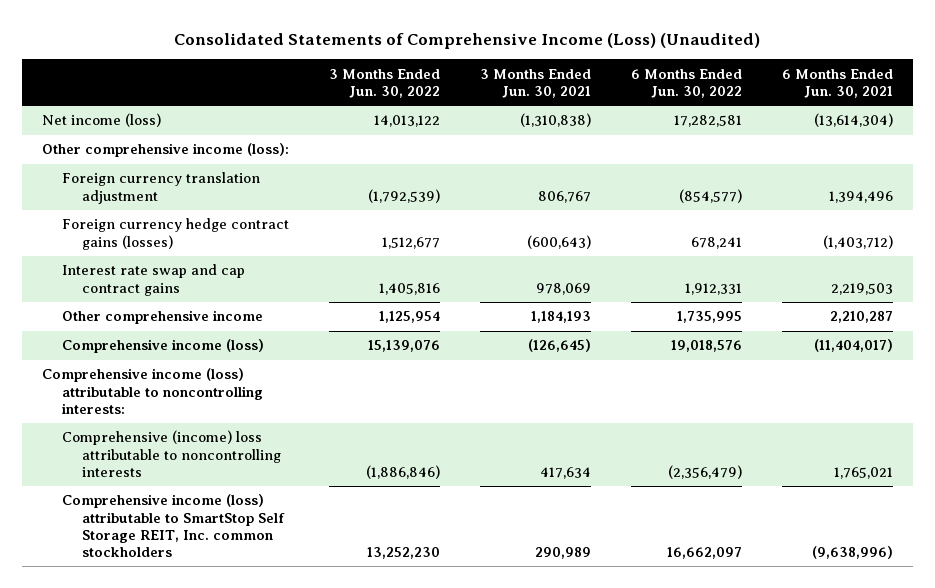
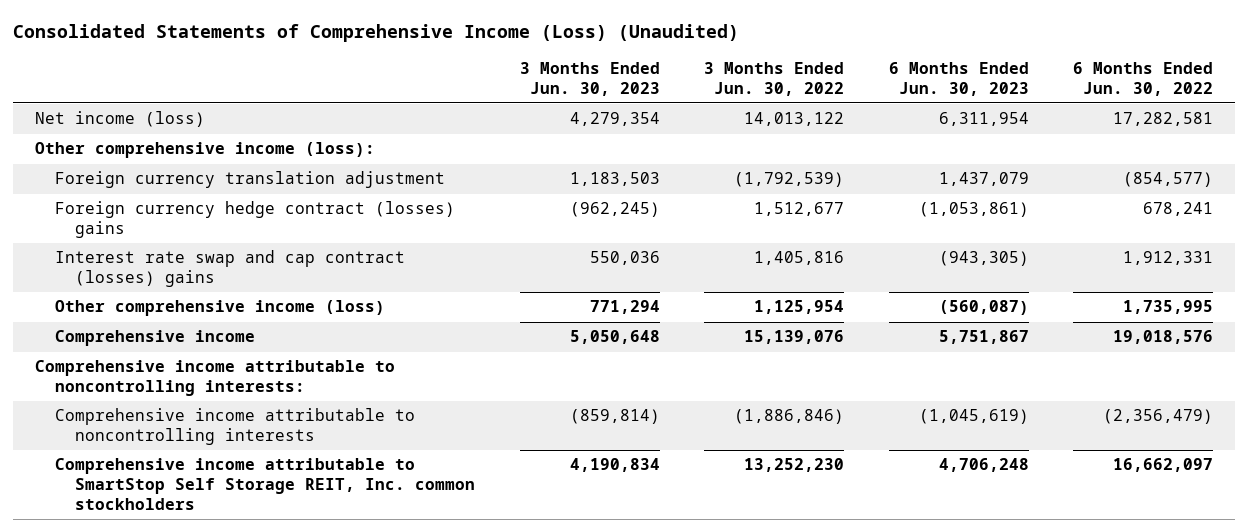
- | 3 Months Ended Jun. 30, 2022 | 3 Months Ended Jun. 30, 2021 | 6 Months Ended Jun. 30, 2022 | 6 Months Ended Jun. 30, 2021
+ | 3 Months Ended Jun. 30, 2023 | 3 Months Ended Jun. 30, 2022 | 6 Months Ended Jun. 30, 2023 | 6 Months Ended Jun. 30, 2022
- Foreign currency hedge contract gains (losses) | 1,512,677 | (600,643) | 678,241 | (1,403,712)
- Interest rate swap and cap contract gains | 1,405,816 | 978,069 | 1,912,331 | 2,219,503
- Other comprehensive income | 1,125,954 | 1,184,193 | 1,735,995 | 2,210,287
- Comprehensive income (loss) | 15,139,076 | (126,645) | 19,018,576 | (11,404,017)
- Comprehensive income (loss) attributable to noncontrolling interests:
- Comprehensive (income) loss attributable to noncontrolling interests | (1,886,846) | 417,634 | (2,356,479) | 1,765,021
- Comprehensive income (loss) attributable to SmartStop Self Storage REIT, Inc. common stockholders | 13,252,230 | 290,989 | 16,662,097 | (9,638,996)
+ Foreign currency hedge contract (losses) gains | (962,245) | 1,512,677 | (1,053,861) | 678,241
+ Interest rate swap and cap contract (losses) gains | 550,036 | 1,405,816 | (943,305) | 1,912,331
+ Other comprehensive income (loss) | 771,294 | 1,125,954 | (560,087) | 1,735,995
+ Comprehensive income | 5,050,648 | 15,139,076 | 5,751,867 | 19,018,576
+ Comprehensive income attributable to noncontrolling interests:
+ Comprehensive income attributable to noncontrolling interests | (859,814) | (1,886,846) | (1,045,619) | (2,356,479)
+ Comprehensive income attributable to SmartStop Self Storage REIT, Inc. common stockholders | 4,190,834 | 13,252,230 | 4,706,248 | 16,662,097

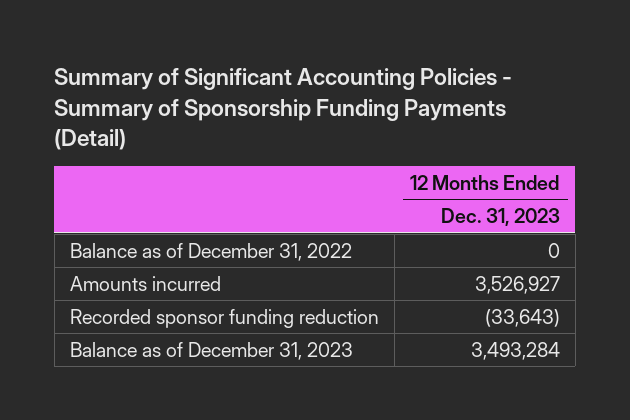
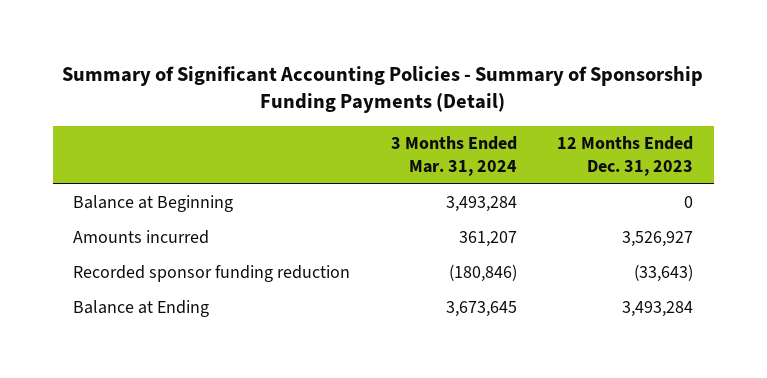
- | 12 Months Ended Dec. 31, 2023
+ | 3 Months Ended Mar. 31, 2024 | 12 Months Ended Dec. 31, 2023
- Balance as of December 31, 2022 | 0
+ Balance at Beginning | 3,493,284 | 0
- Balance as of December 31, 2023 | 3,493,284
+ Balance at Ending | 3,673,645 | 3,493,284

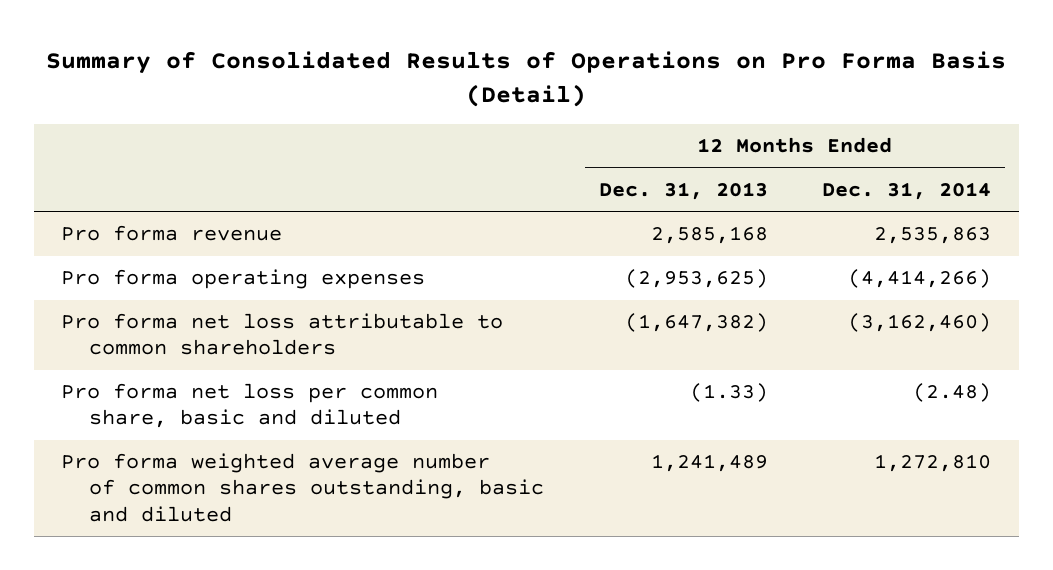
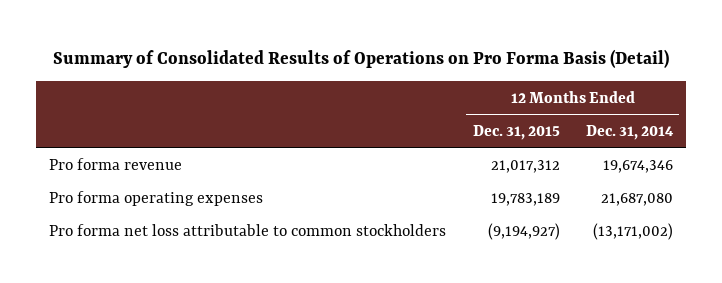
- | 12 Months Ended Dec. 31, 2013 | 12 Months Ended Dec. 31, 2014
+ | 12 Months Ended Dec. 31, 2015 | 12 Months Ended Dec. 31, 2014
- Pro forma revenue | 2,585,168 | 2,535,863
- Pro forma operating expenses | (2,953,625) | (4,414,266)
- Pro forma net loss attributable to common shareholders | (1,647,382) | (3,162,460)
- Pro forma net loss per common share, basic and diluted | (1.33) | (2.48)
- Pro forma weighted average number of common shares outstanding, basic and diluted | 1,241,489 | 1,272,810
+ Pro forma revenue | 21,017,312 | 19,674,346
+ Pro forma operating expenses | 19,783,189 | 21,687,080
+ Pro forma net loss attributable to common stockholders | (9,194,927) | (13,171,002)

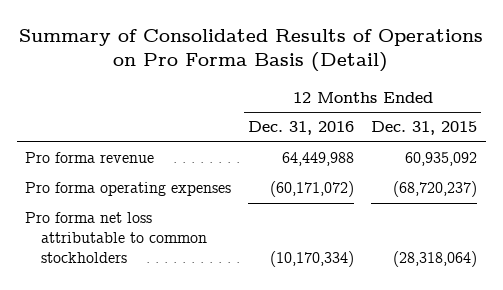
- | 12 Months Ended Dec. 31, 2015 | 12 Months Ended Dec. 31, 2014
+ | 12 Months Ended Dec. 31, 2016 | 12 Months Ended Dec. 31, 2015
- Pro forma revenue | 21,017,312 | 19,674,346
- Pro forma operating expenses | 19,783,189 | 21,687,080
- Pro forma net loss attributable to common stockholders | (9,194,927) | (13,171,002)
+ Pro forma revenue | 64,449,988 | 60,935,092
+ Pro forma operating expenses | (60,171,072) | (68,720,237)
+ Pro forma net loss attributable to common stockholders | (10,170,334) | (28,318,064)

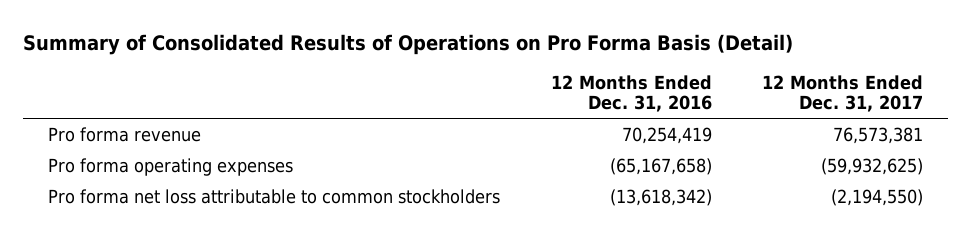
- | 12 Months Ended Dec. 31, 2016 | 12 Months Ended Dec. 31, 2015
+ | 12 Months Ended Dec. 31, 2016 | 12 Months Ended Dec. 31, 2017
- Pro forma revenue | 64,449,988 | 60,935,092
- Pro forma operating expenses | (60,171,072) | (68,720,237)
- Pro forma net loss attributable to common stockholders | (10,170,334) | (28,318,064)
+ Pro forma revenue | 70,254,419 | 76,573,381
+ Pro forma operating expenses | (65,167,658) | (59,932,625)
+ Pro forma net loss attributable to common stockholders | (13,618,342) | (2,194,550)

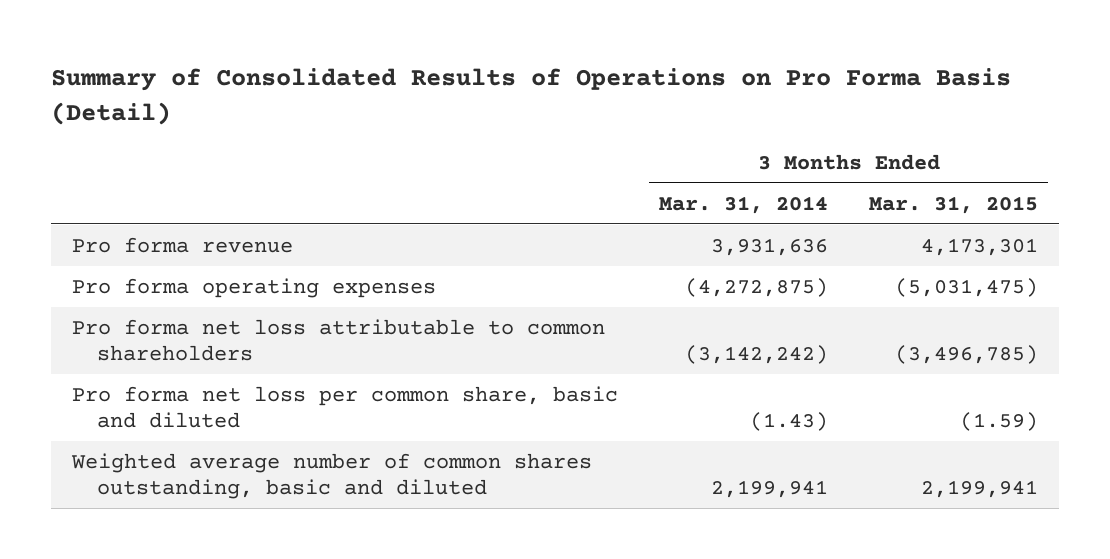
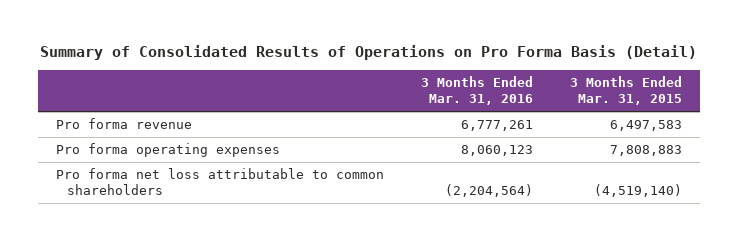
- | 3 Months Ended Mar. 31, 2014 | 3 Months Ended Mar. 31, 2015
+ | 3 Months Ended Mar. 31, 2016 | 3 Months Ended Mar. 31, 2015
- Pro forma revenue | 3,931,636 | 4,173,301
- Pro forma operating expenses | (4,272,875) | (5,031,475)
- Pro forma net loss attributable to common shareholders | (3,142,242) | (3,496,785)
- Pro forma net loss per common share, basic and diluted | (1.43) | (1.59)
- Weighted average number of common shares outstanding, basic and diluted | 2,199,941 | 2,199,941
+ Pro forma revenue | 6,777,261 | 6,497,583
+ Pro forma operating expenses | 8,060,123 | 7,808,883
+ Pro forma net loss attributable to common shareholders | (2,204,564) | (4,519,140)

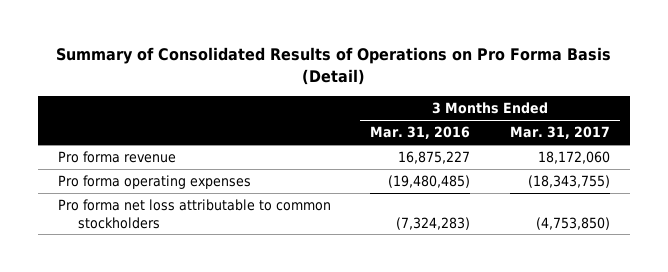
- | 3 Months Ended Mar. 31, 2016 | 3 Months Ended Mar. 31, 2015
+ | 3 Months Ended Mar. 31, 2016 | 3 Months Ended Mar. 31, 2017
- Pro forma revenue | 6,777,261 | 6,497,583
- Pro forma operating expenses | 8,060,123 | 7,808,883
- Pro forma net loss attributable to common shareholders | (2,204,564) | (4,519,140)
+ Pro forma revenue | 16,875,227 | 18,172,060
+ Pro forma operating expenses | (19,480,485) | (18,343,755)
+ Pro forma net loss attributable to common stockholders | (7,324,283) | (4,753,850)

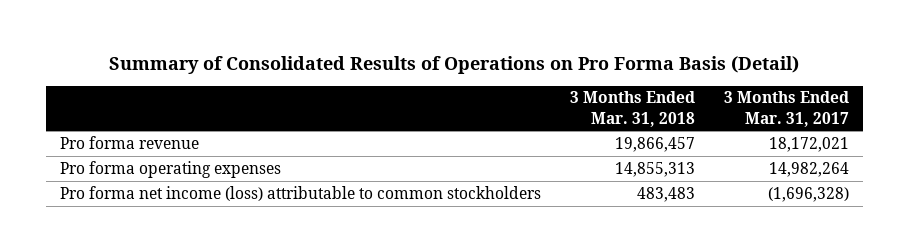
- | 3 Months Ended Mar. 31, 2016 | 3 Months Ended Mar. 31, 2017
+ | 3 Months Ended Mar. 31, 2018 | 3 Months Ended Mar. 31, 2017
- Pro forma revenue | 16,875,227 | 18,172,060
- Pro forma operating expenses | (19,480,485) | (18,343,755)
- Pro forma net loss attributable to common stockholders | (7,324,283) | (4,753,850)
+ Pro forma revenue | 19,866,457 | 18,172,021
+ Pro forma operating expenses | 14,855,313 | 14,982,264
+ Pro forma net income (loss) attributable to common stockholders | 483,483 | (1,696,328)

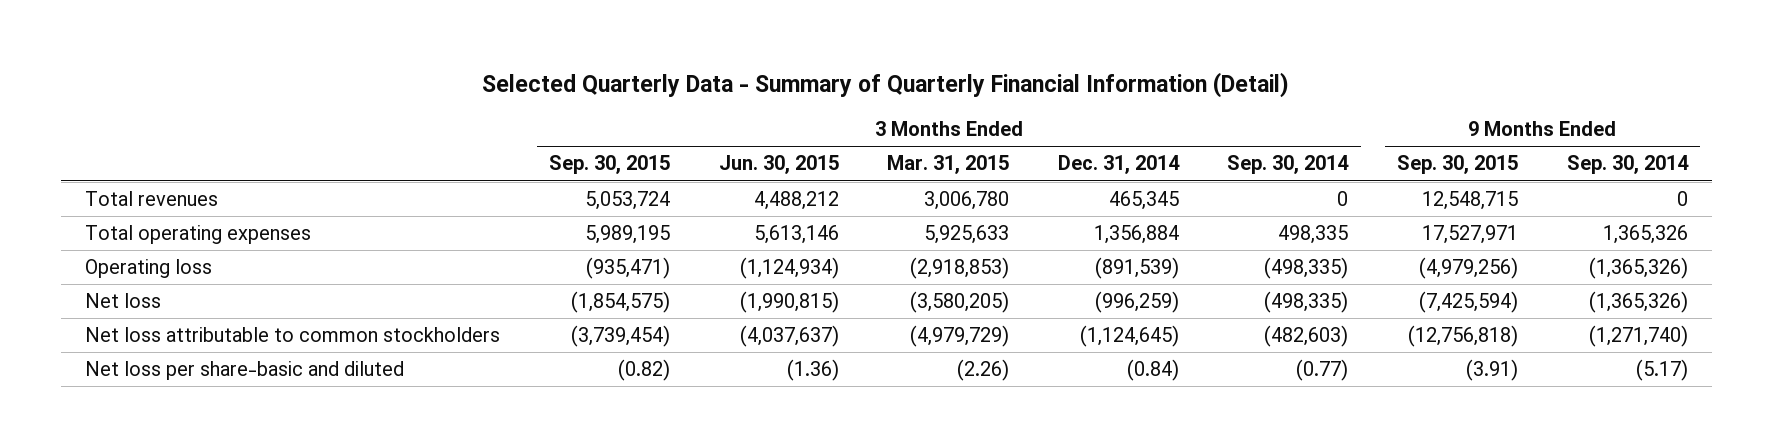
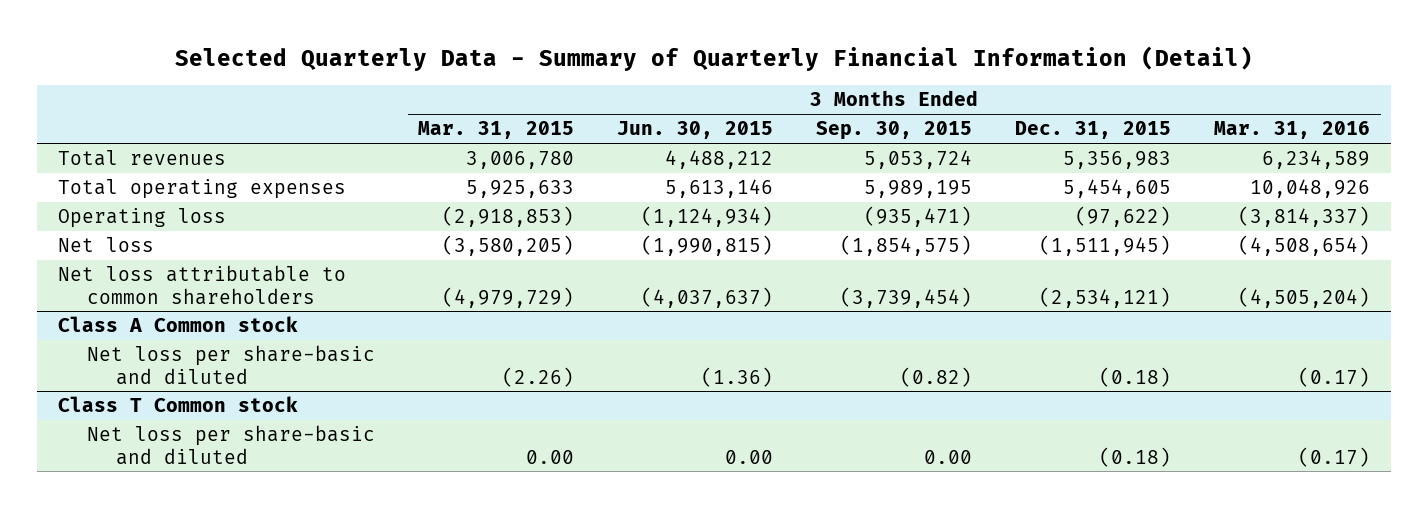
- | 3 Months Ended Sep. 30, 2015 | 3 Months Ended Jun. 30, 2015 | 3 Months Ended Mar. 31, 2015 | 3 Months Ended Dec. 31, 2014 | 3 Months Ended Sep. 30, 2014 | 9 Months Ended Sep. 30, 2015 | 9 Months Ended Sep. 30, 2014
+ | 3 Months Ended Mar. 31, 2015 | 3 Months Ended Jun. 30, 2015 | 3 Months Ended Sep. 30, 2015 | 3 Months Ended Dec. 31, 2015 | 3 Months Ended Mar. 31, 2016
- Net loss attributable to common stockholders | (3,739,454) | (4,037,637) | (4,979,729) | (1,124,645) | (482,603) | (12,756,818) | (1,271,740)
+ Net loss attributable to common shareholders | (4,979,729) | (4,037,637) | (3,739,454) | (2,534,121) | (4,505,204)
+ Class A Common stock
+ Class T Common stock
+ Net loss per share-basic and diluted | 0.00 | 0.00 | 0.00 | (0.18) | (0.17)

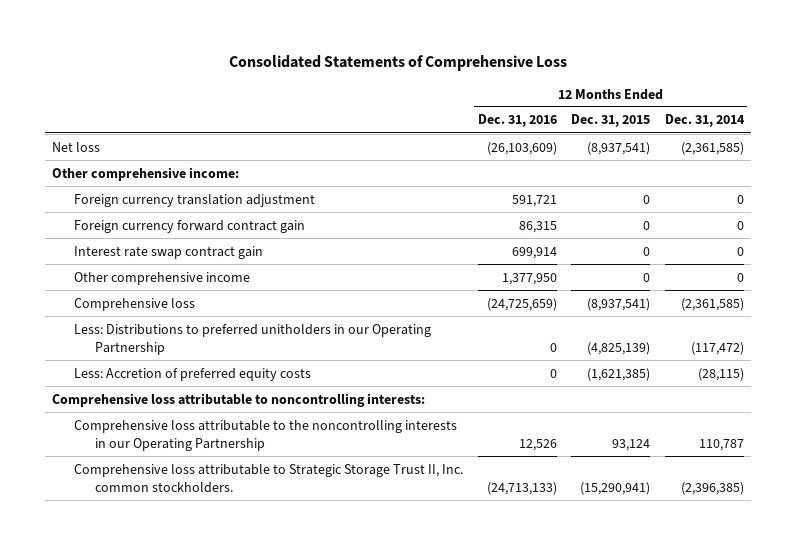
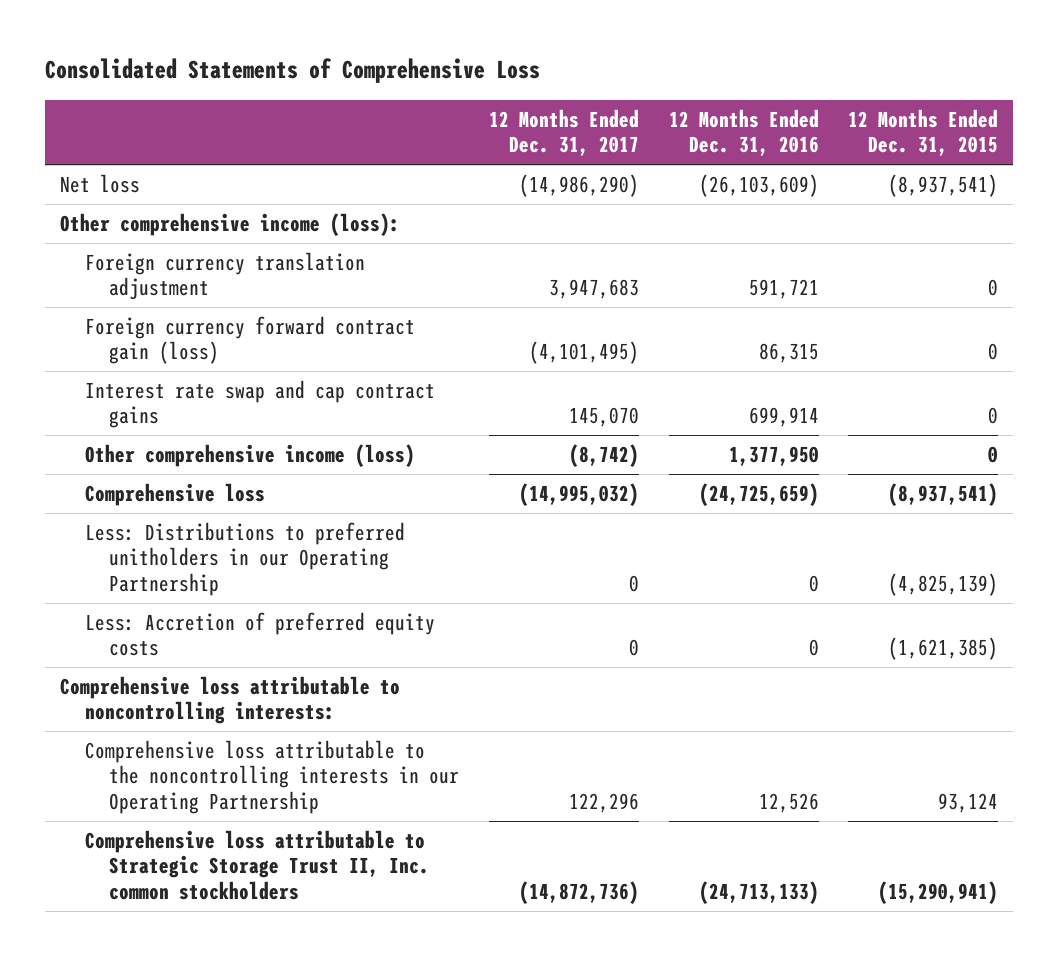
- | 12 Months Ended Dec. 31, 2016 | 12 Months Ended Dec. 31, 2015 | 12 Months Ended Dec. 31, 2014
+ | 12 Months Ended Dec. 31, 2017 | 12 Months Ended Dec. 31, 2016 | 12 Months Ended Dec. 31, 2015
- Other comprehensive income:
+ Other comprehensive income (loss):
- Foreign currency forward contract gain | 86,315 | 0 | 0
- Interest rate swap contract gain | 699,914 | 0 | 0
- Other comprehensive income | 1,377,950 | 0 | 0
+ Foreign currency forward contract gain (loss) | (4,101,495) | 86,315 | 0
+ Interest rate swap and cap contract gains | 145,070 | 699,914 | 0
+ Other comprehensive income (loss) | (8,742) | 1,377,950 | 0
- Comprehensive loss attributable to Strategic Storage Trust II, Inc. common stockholders. | (24,713,133) | (15,290,941) | (2,396,385)
+ Comprehensive loss attributable to Strategic Storage Trust II, Inc. common stockholders | (14,872,736) | (24,713,133) | (15,290,941)

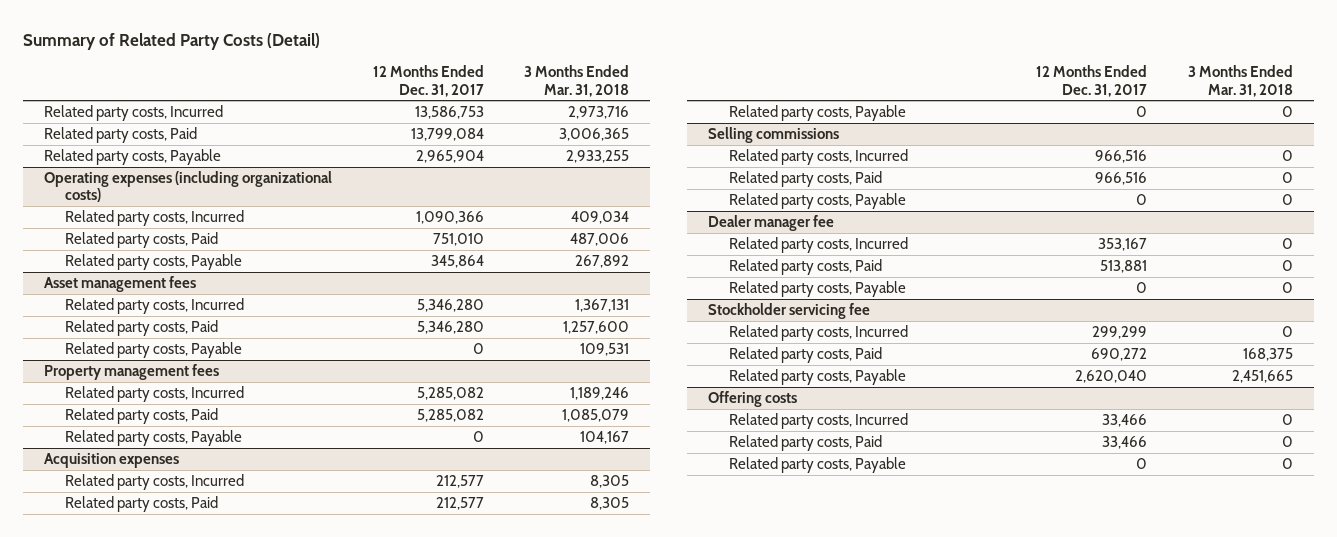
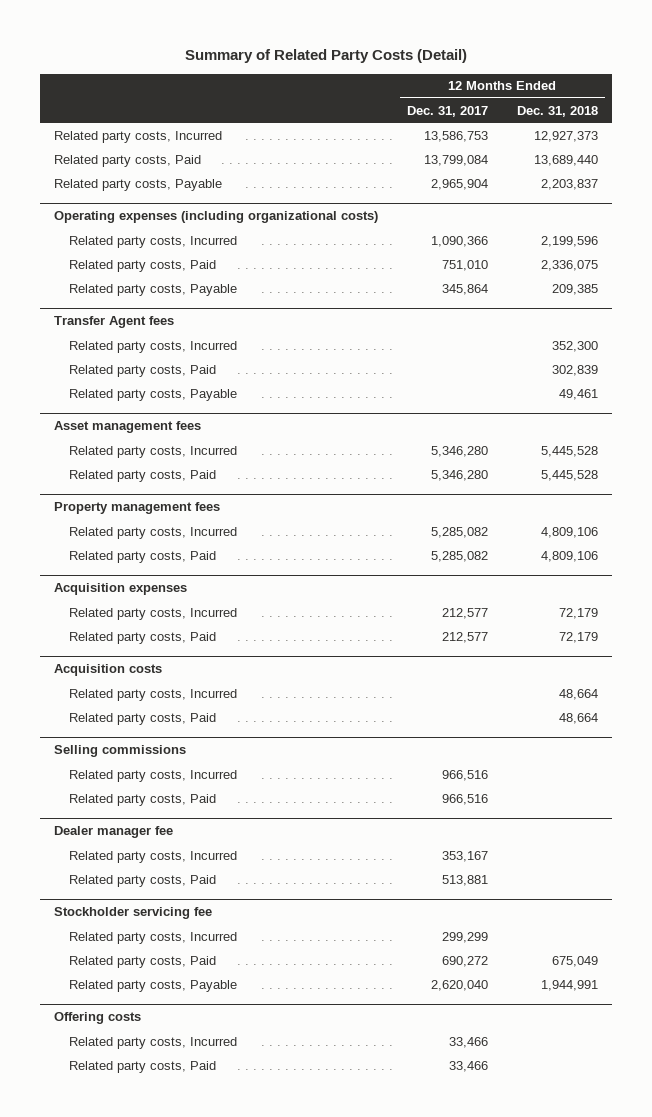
- | 12 Months Ended Dec. 31, 2017 | 3 Months Ended Mar. 31, 2018
+ | 12 Months Ended Dec. 31, 2017 | 12 Months Ended Dec. 31, 2018
+ Transfer Agent fees
+ Related party costs, Incurred | | 352,300
+ Related party costs, Paid | | 302,839
+ Related party costs, Payable | | 49,461
@ Asset management fees
- Related party costs, Payable | 0 | 109,531
@ Property management fees
- Related party costs, Payable | 0 | 104,167
@ Acquisition expenses
- Related party costs, Payable | 0 | 0
+ Acquisition costs
+ Related party costs, Incurred | | 48,664
+ Related party costs, Paid | | 48,664
@ Selling commissions
- Related party costs, Payable | 0 | 0
@ Dealer manager fee
- Related party costs, Payable | 0 | 0
@ Offering costs
- Related party costs, Payable | 0 | 0

